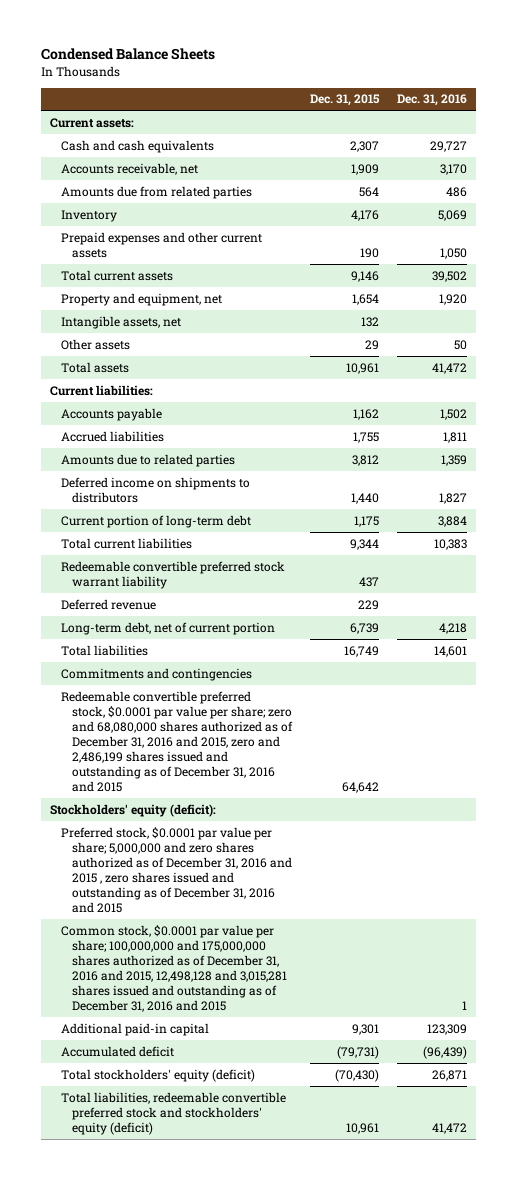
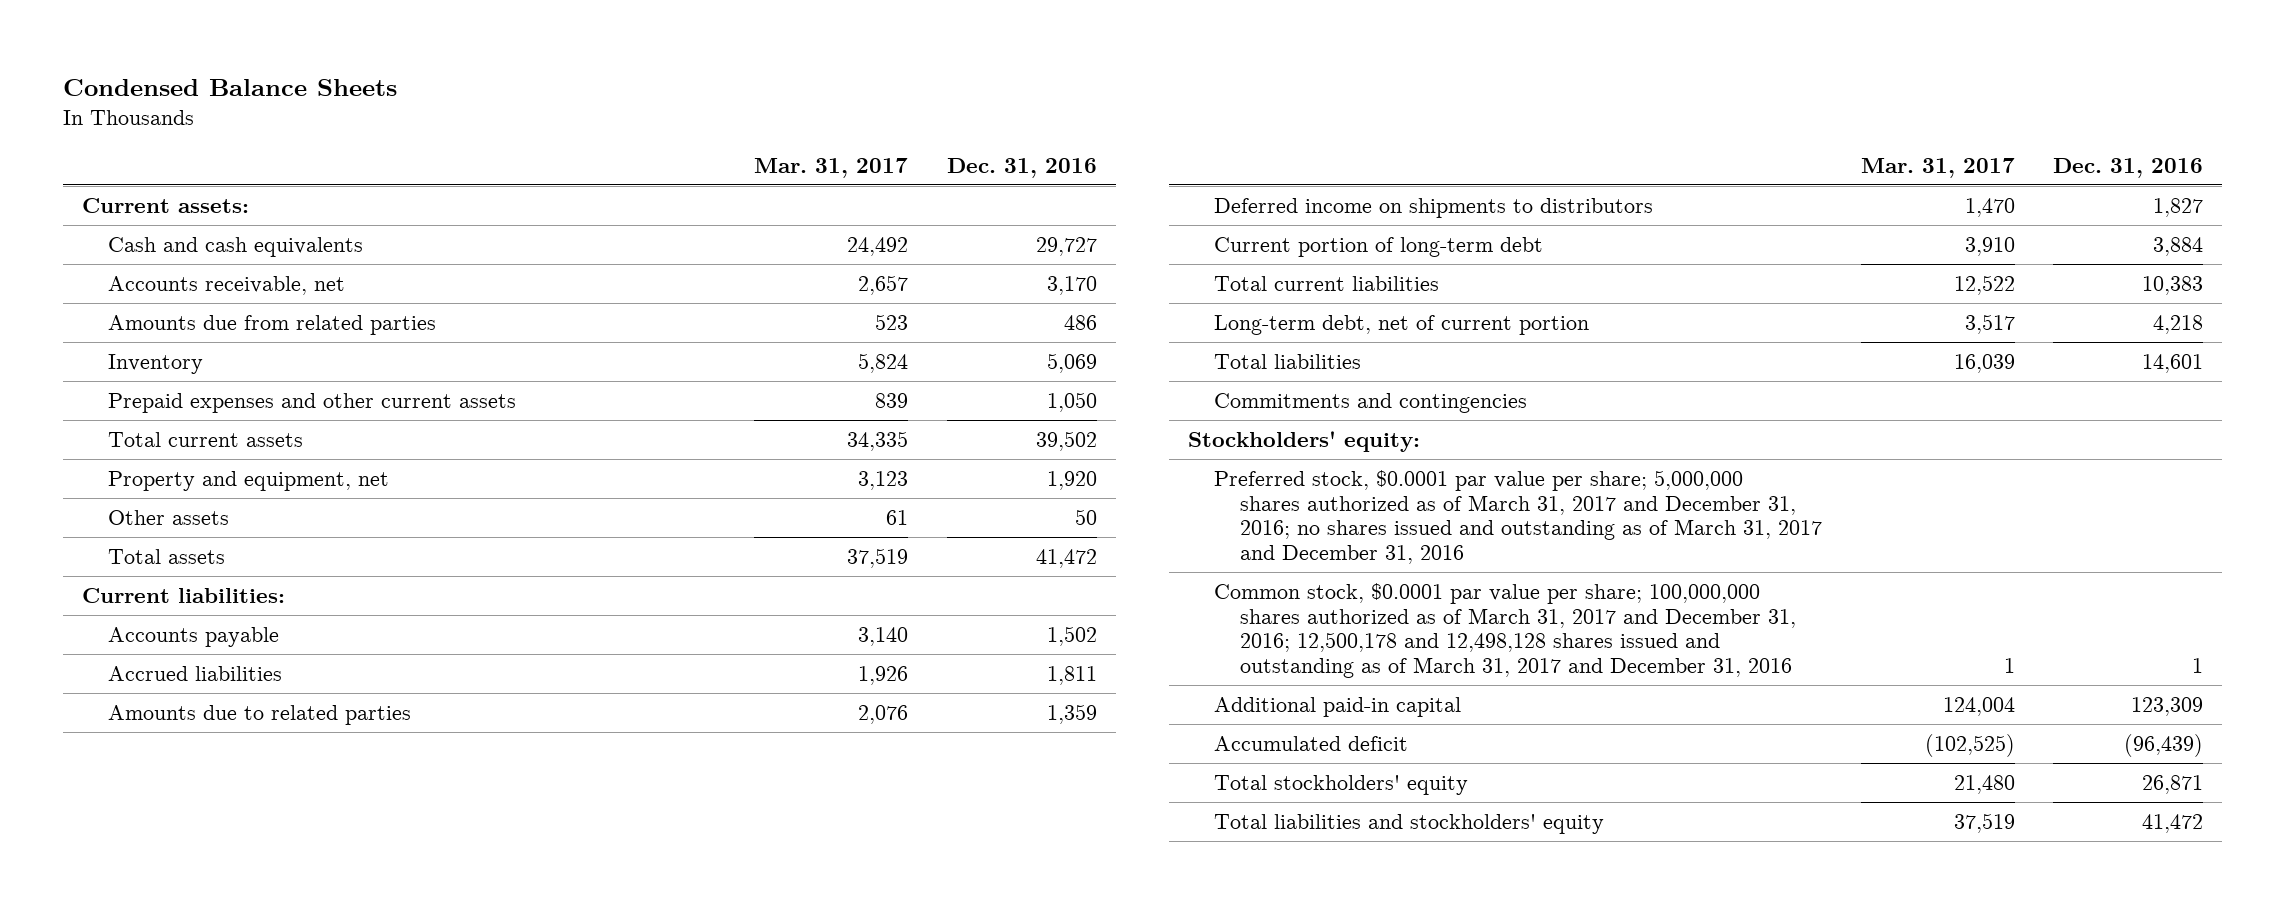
- | Dec. 31, 2015 | Dec. 31, 2016
+ | Mar. 31, 2017 | Dec. 31, 2016
- Intangible assets, net | 132 |
- Redeemable convertible preferred stock warrant liability | 437 |
- Deferred revenue | 229 |
- Redeemable convertible preferred stock, $0.0001 par value per share; zero and 68,080,000 shares authorized as of December 31, 2016 and 2015, zero and 2,486,199 shares issued and outstanding as of December 31, 2016 and 2015 | 64,642 |
- Stockholders' equity (deficit):
- Preferred stock, $0.0001 par value per share; 5,000,000 and zero shares authorized as of December 31, 2016 and 2015 , zero shares issued and outstanding as of December 31, 2016 and 2015
- Common stock, $0.0001 par value per share; 100,000,000 and 175,000,000 shares authorized as of December 31, 2016 and 2015, 12,498,128 and 3,015,281 shares issued and outstanding as of December 31, 2016 and 2015 | | 1
+ Stockholders' equity:
+ Preferred stock, $0.0001 par value per share; 5,000,000 shares authorized as of March 31, 2017 and December 31, 2016; no shares issued and outstanding as of March 31, 2017 and December 31, 2016
+ Common stock, $0.0001 par value per share; 100,000,000 shares authorized as of March 31, 2017 and December 31, 2016; 12,500,178 and 12,498,128 shares issued and outstanding as of March 31, 2017 and December 31, 2016 | 1 | 1
- Total stockholders' equity (deficit) | (70,430) | 26,871
- Total liabilities, redeemable convertible preferred stock and stockholders' equity (deficit) | 10,961 | 41,472
+ Total stockholders' equity | 21,480 | 26,871
+ Total liabilities and stockholders' equity | 37,519 | 41,472

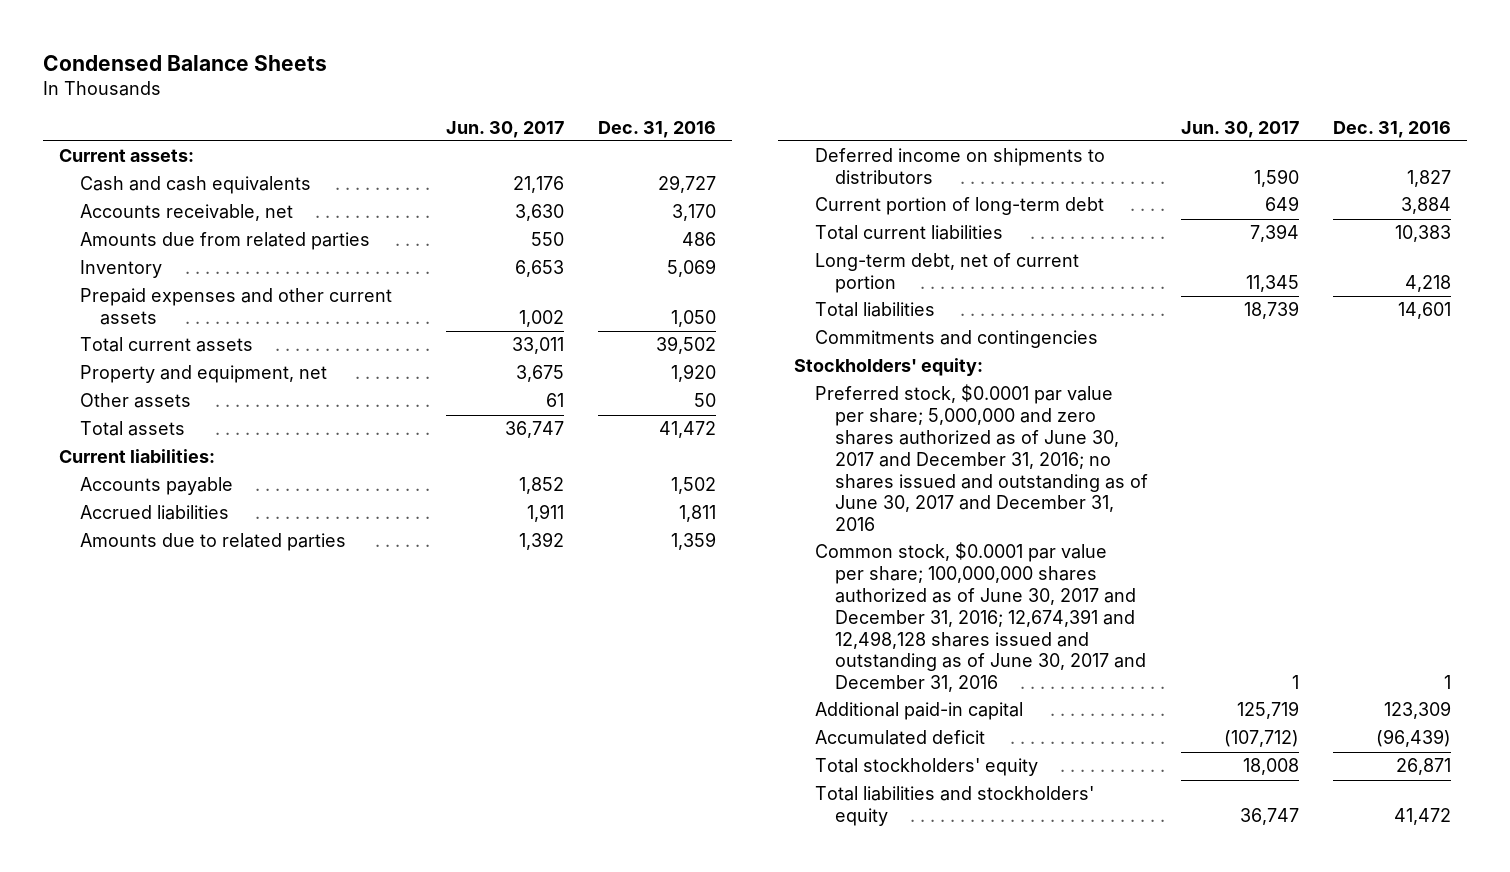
- | Mar. 31, 2017 | Dec. 31, 2016
+ | Jun. 30, 2017 | Dec. 31, 2016
- Preferred stock, $0.0001 par value per share; 5,000,000 shares authorized as of March 31, 2017 and December 31, 2016; no shares issued and outstanding as of March 31, 2017 and December 31, 2016
- Common stock, $0.0001 par value per share; 100,000,000 shares authorized as of March 31, 2017 and December 31, 2016; 12,500,178 and 12,498,128 shares issued and outstanding as of March 31, 2017 and December 31, 2016 | 1 | 1
+ Preferred stock, $0.0001 par value per share; 5,000,000 and zero shares authorized as of June 30, 2017 and December 31, 2016; no shares issued and outstanding as of June 30, 2017 and December 31, 2016
+ Common stock, $0.0001 par value per share; 100,000,000 shares authorized as of June 30, 2017 and December 31, 2016; 12,674,391 and 12,498,128 shares issued and outstanding as of June 30, 2017 and December 31, 2016 | 1 | 1

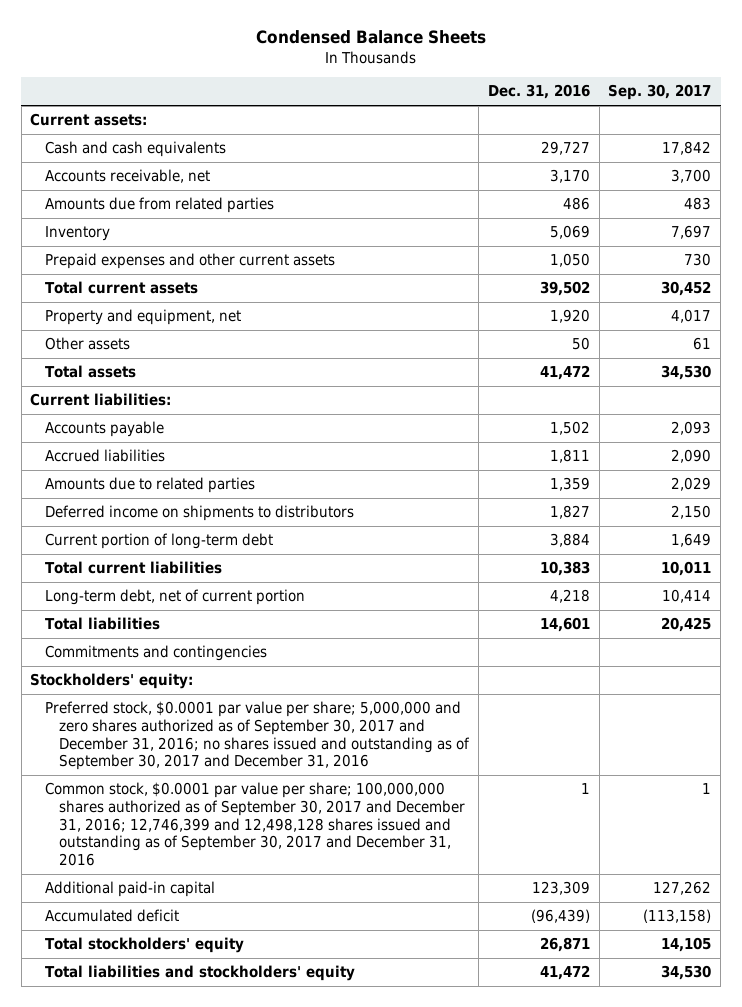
- | Jun. 30, 2017 | Dec. 31, 2016
+ | Dec. 31, 2016 | Sep. 30, 2017
- Preferred stock, $0.0001 par value per share; 5,000,000 and zero shares authorized as of June 30, 2017 and December 31, 2016; no shares issued and outstanding as of June 30, 2017 and December 31, 2016
- Common stock, $0.0001 par value per share; 100,000,000 shares authorized as of June 30, 2017 and December 31, 2016; 12,674,391 and 12,498,128 shares issued and outstanding as of June 30, 2017 and December 31, 2016 | 1 | 1
+ Preferred stock, $0.0001 par value per share; 5,000,000 and zero shares authorized as of September 30, 2017 and December 31, 2016; no shares issued and outstanding as of September 30, 2017 and December 31, 2016
+ Common stock, $0.0001 par value per share; 100,000,000 shares authorized as of September 30, 2017 and December 31, 2016; 12,746,399 and 12,498,128 shares issued and outstanding as of September 30, 2017 and December 31, 2016 | 1 | 1

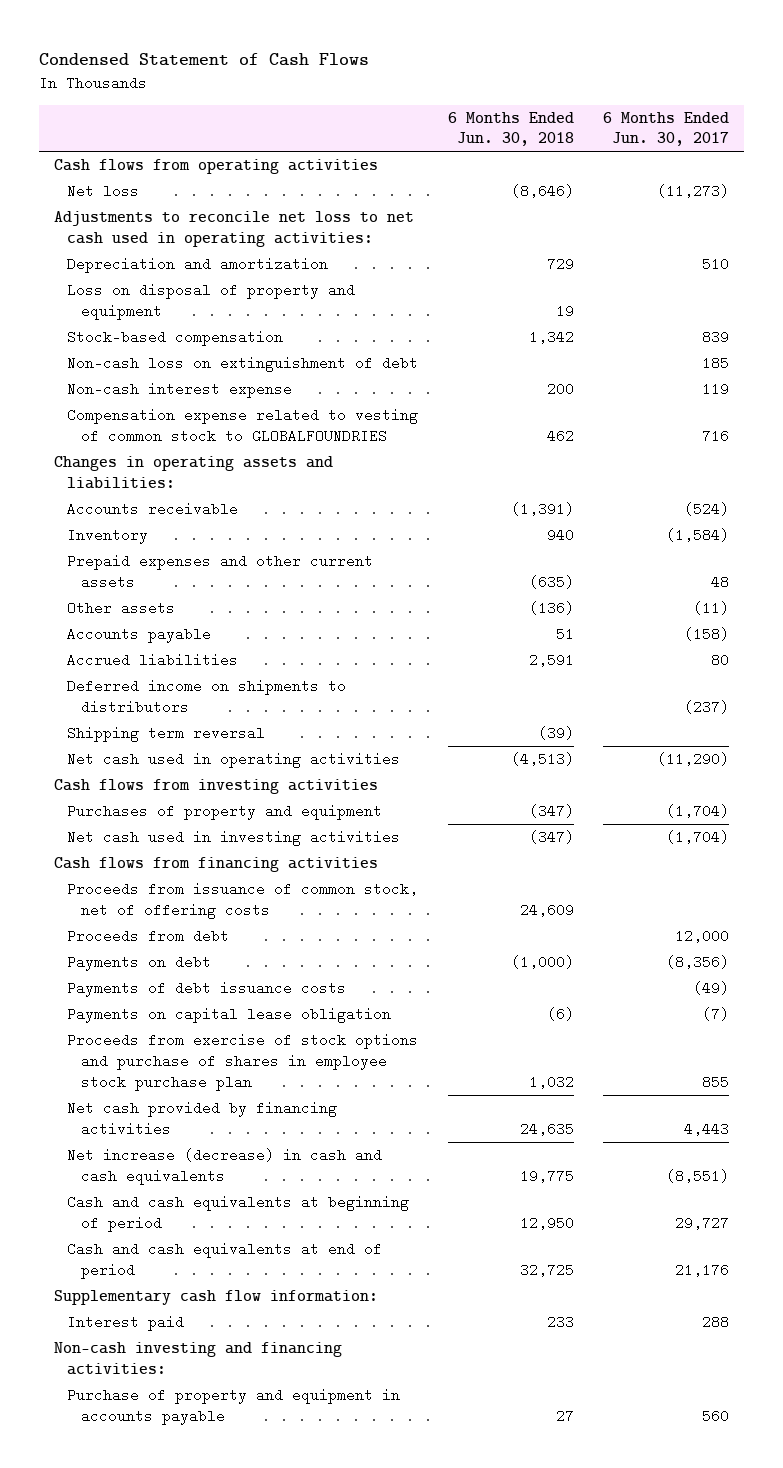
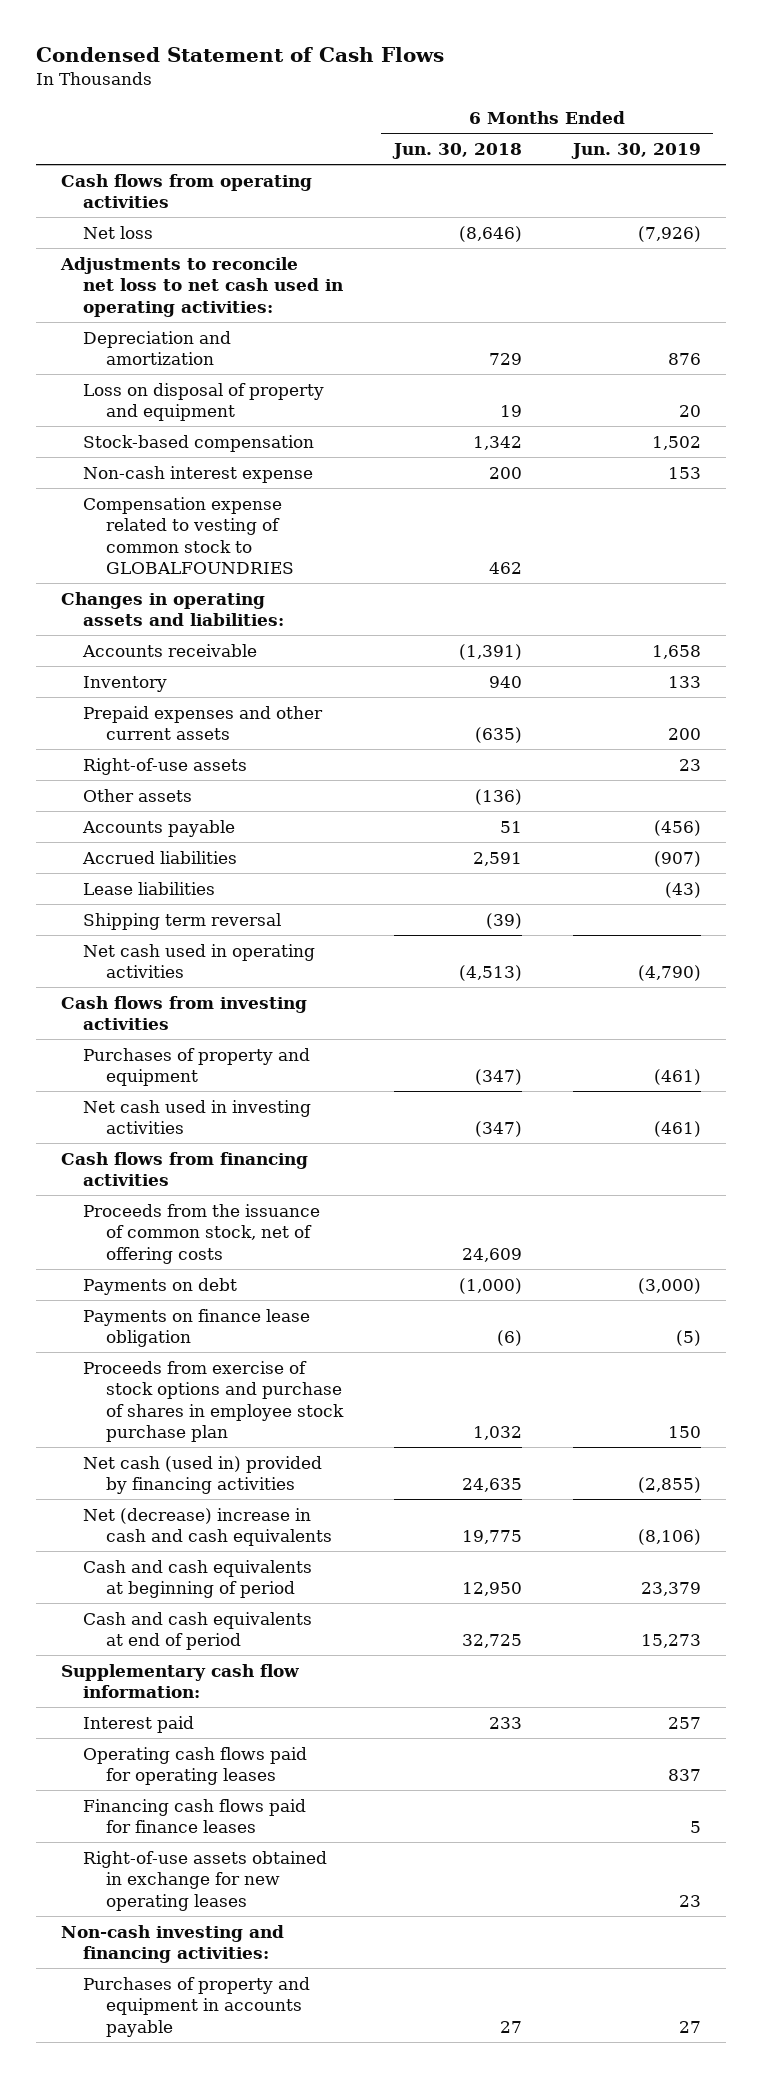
- | 6 Months Ended Jun. 30, 2018 | 6 Months Ended Jun. 30, 2017
+ | 6 Months Ended Jun. 30, 2018 | 6 Months Ended Jun. 30, 2019
- Non-cash loss on extinguishment of debt | | 185
+ Right-of-use assets | | 23
- Deferred income on shipments to distributors | | (237)
+ Lease liabilities | | (43)
- Proceeds from issuance of common stock, net of offering costs | 24,609 |
- Proceeds from debt | | 12,000
+ Proceeds from the issuance of common stock, net of offering costs | 24,609 |
- Payments of debt issuance costs | | (49)
- Payments on capital lease obligation | (6) | (7)
+ Payments on finance lease obligation | (6) | (5)
- Net cash provided by financing activities | 24,635 | 4,443
- Net increase (decrease) in cash and cash equivalents | 19,775 | (8,551)
+ Net cash (used in) provided by financing activities | 24,635 | (2,855)
+ Net (decrease) increase in cash and cash equivalents | 19,775 | (8,106)
+ Operating cash flows paid for operating leases | | 837
+ Financing cash flows paid for finance leases | | 5
+ Right-of-use assets obtained in exchange for new operating leases | | 23
- Purchase of property and equipment in accounts payable | 27 | 560
+ Purchases of property and equipment in accounts payable | 27 | 27

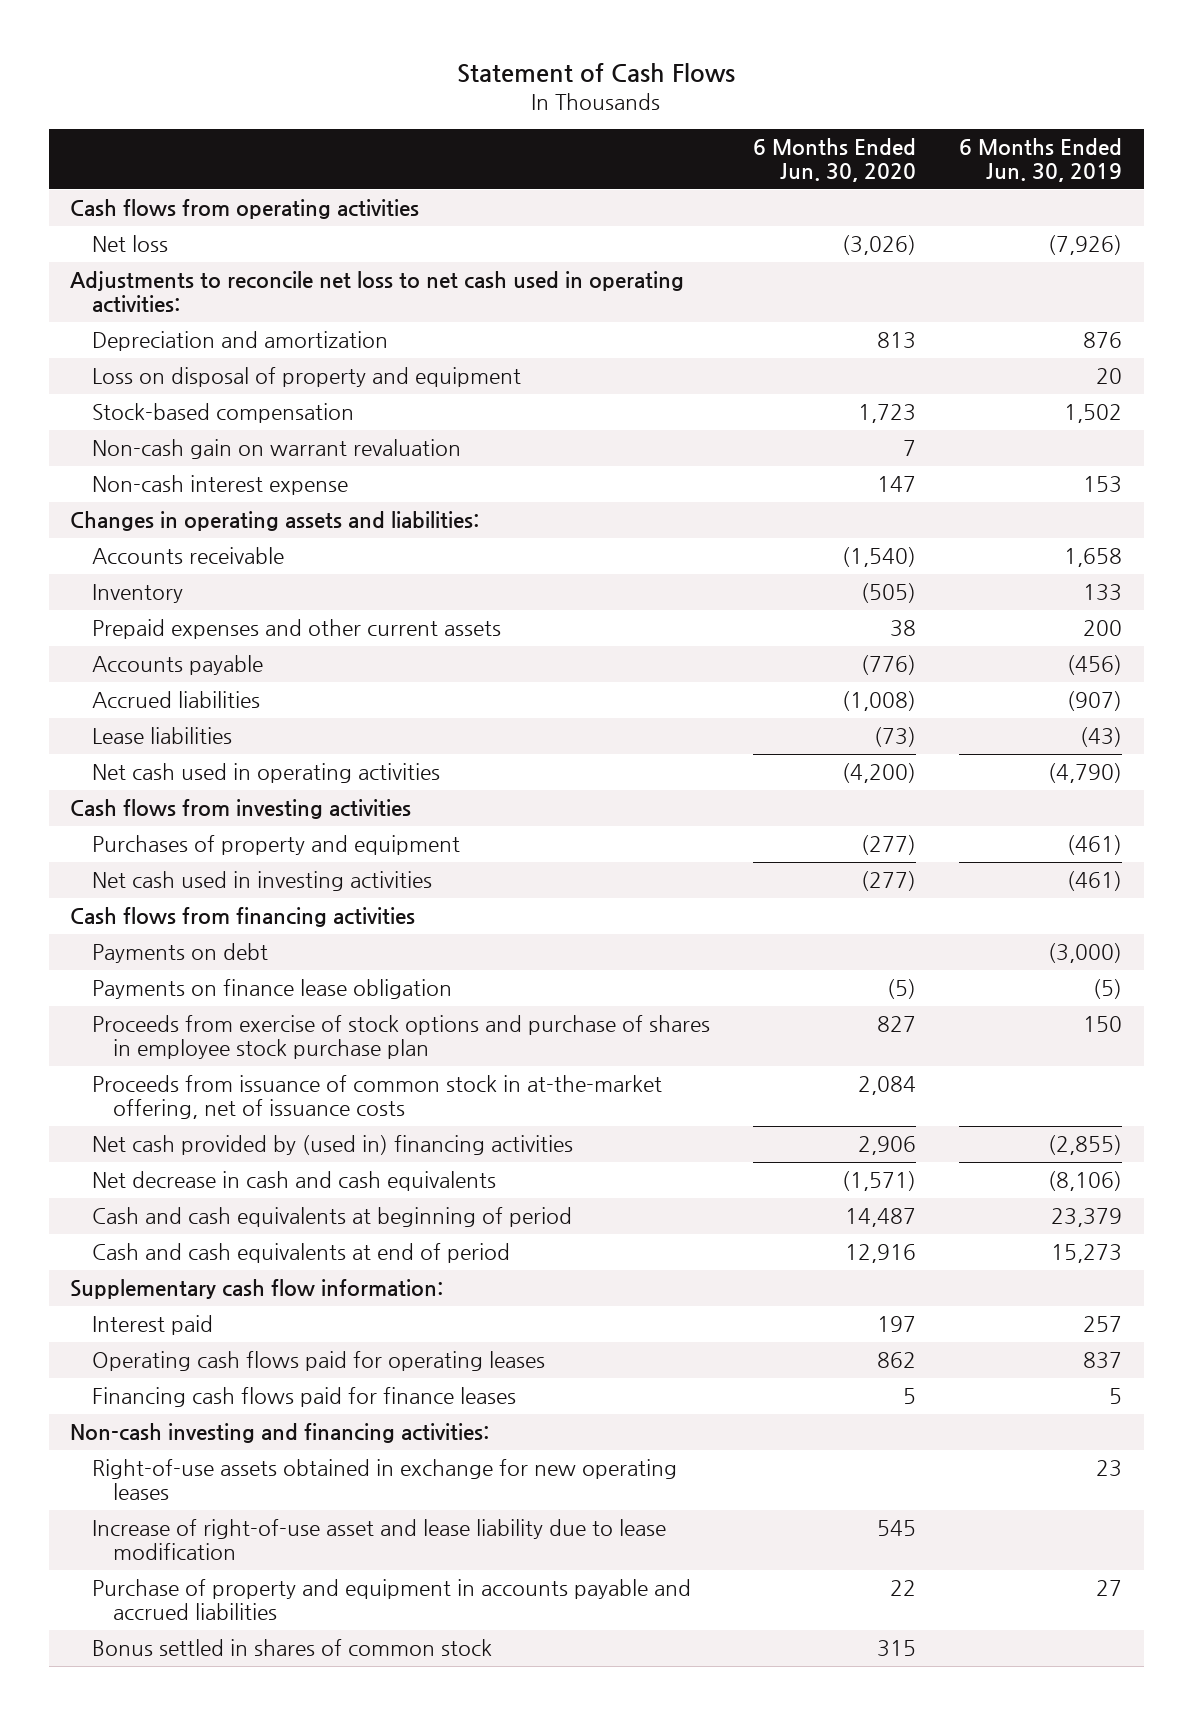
- Condensed Statement of Cash Flows
+ Statement of Cash Flows
- | 6 Months Ended Jun. 30, 2018 | 6 Months Ended Jun. 30, 2019
+ | 6 Months Ended Jun. 30, 2020 | 6 Months Ended Jun. 30, 2019
+ Non-cash gain on warrant revaluation | 7 |
- Compensation expense related to vesting of common stock to GLOBALFOUNDRIES | 462 |
- Right-of-use assets | | 23
- Other assets | (136) |
- Shipping term reversal | (39) |
- Proceeds from the issuance of common stock, net of offering costs | 24,609 |
- Net cash (used in) provided by financing activities | 24,635 | (2,855)
- Net (decrease) increase in cash and cash equivalents | 19,775 | (8,106)
+ Proceeds from issuance of common stock in at-the-market offering, net of issuance costs | 2,084 |
+ Net cash provided by (used in) financing activities | 2,906 | (2,855)
+ Net decrease in cash and cash equivalents | (1,571) | (8,106)
- Purchases of property and equipment in accounts payable | 27 | 27
moved down: Right-of-use assets obtained in exchange for new operating leases | | 23
+ Increase of right-of-use asset and lease liability due to lease modification | 545 |
+ Purchase of property and equipment in accounts payable and accrued liabilities | 22 | 27
+ Bonus settled in shares of common stock | 315 |

